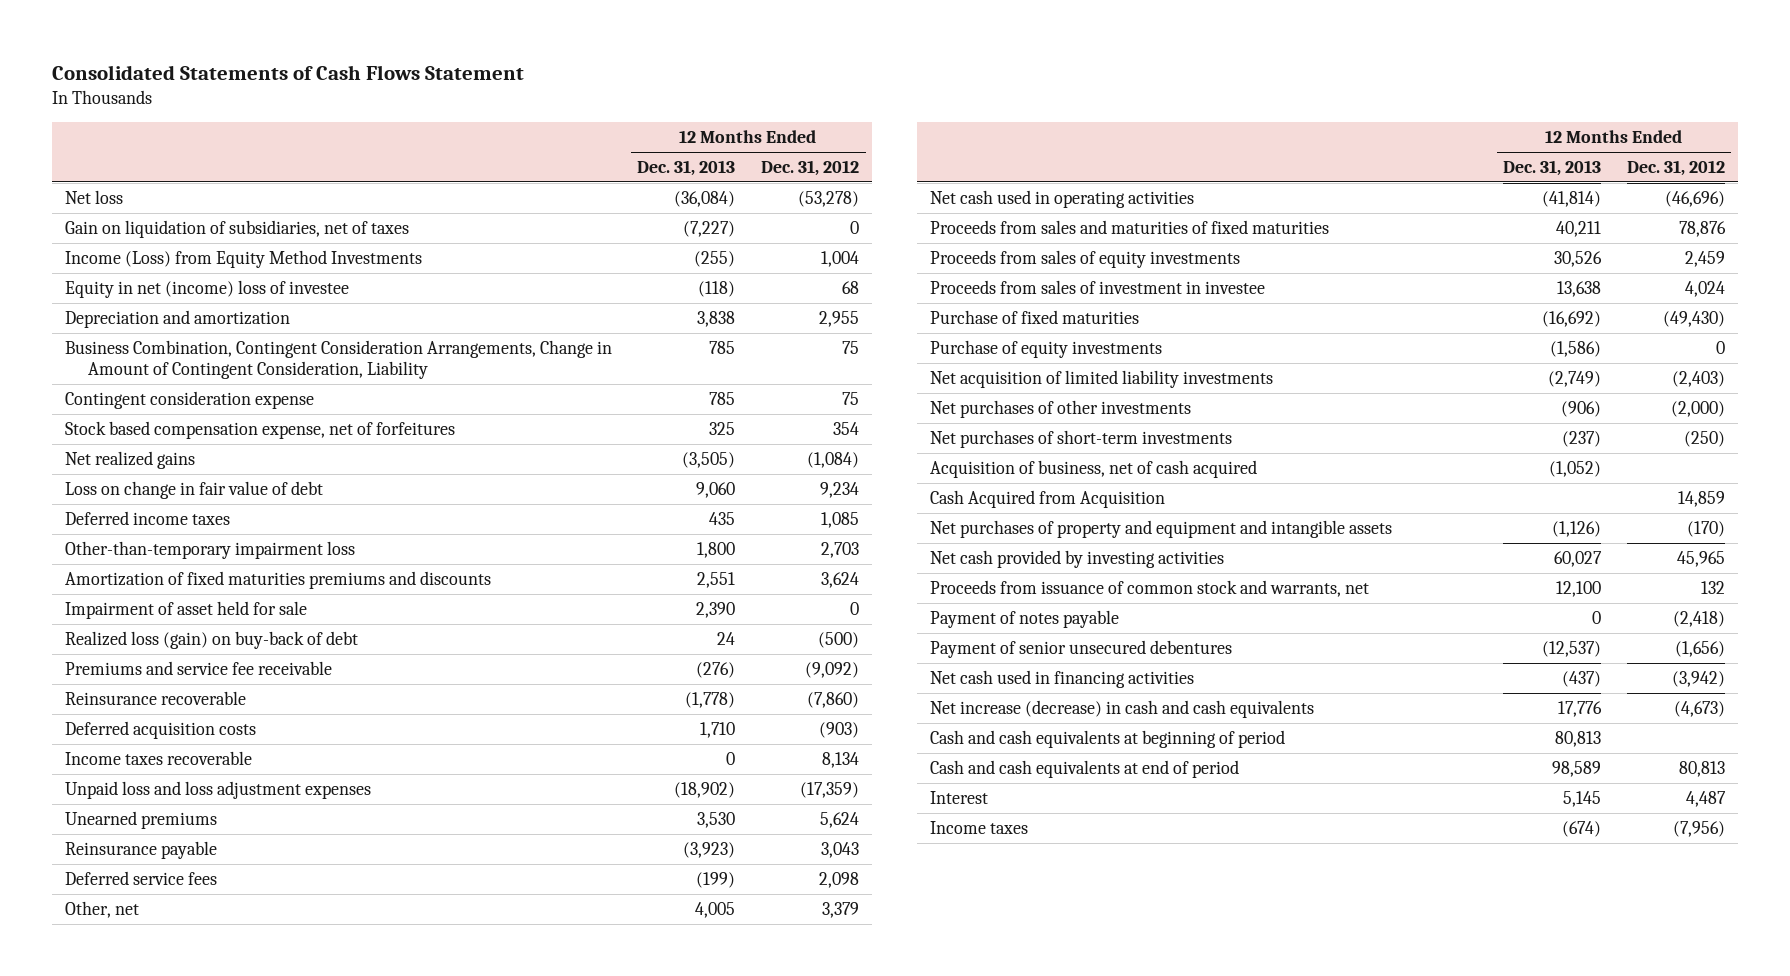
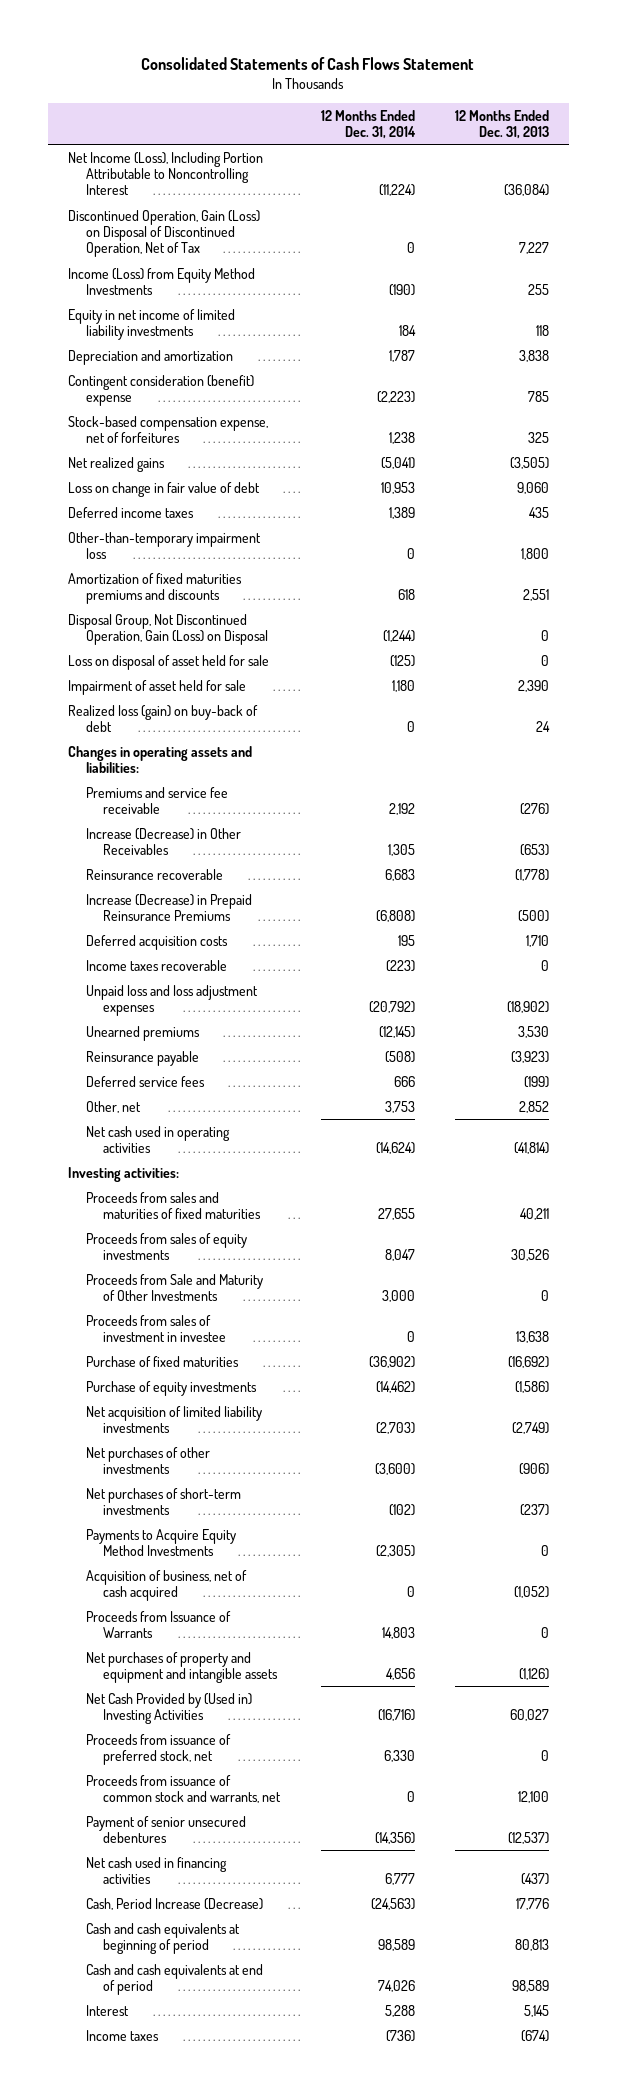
- | 12 Months Ended Dec. 31, 2013 | 12 Months Ended Dec. 31, 2012
+ | 12 Months Ended Dec. 31, 2014 | 12 Months Ended Dec. 31, 2013
- Net loss | (36,084) | (53,278)
- Gain on liquidation of subsidiaries, net of taxes | (7,227) | 0
- Income (Loss) from Equity Method Investments | (255) | 1,004
- Equity in net (income) loss of investee | (118) | 68
+ Net Income (Loss), Including Portion Attributable to Noncontrolling Interest | (11,224) | (36,084)
+ Discontinued Operation, Gain (Loss) on Disposal of Discontinued Operation, Net of Tax | 0 | 7,227
+ Income (Loss) from Equity Method Investments | (190) | 255
+ Equity in net income of limited liability investments | 184 | 118
- Business Combination, Contingent Consideration Arrangements, Change in Amount of Contingent Consideration, Liability | 785 | 75
- Contingent consideration expense | 785 | 75
- Stock based compensation expense, net of forfeitures | 325 | 354
+ Contingent consideration (benefit) expense | (2,223) | 785
+ Stock-based compensation expense, net of forfeitures | 1,238 | 325
+ Disposal Group, Not Discontinued Operation, Gain (Loss) on Disposal | (1,244) | 0
+ Loss on disposal of asset held for sale | (125) | 0
+ Changes in operating assets and liabilities:
+ Increase (Decrease) in Other Receivables | 1,305 | (653)
+ Increase (Decrease) in Prepaid Reinsurance Premiums | (6,808) | (500)
- Other, net | 4,005 | 3,379
+ Other, net | 3,753 | 2,852
+ Investing activities:
+ Proceeds from Sale and Maturity of Other Investments | 3,000 | 0
+ Payments to Acquire Equity Method Investments | (2,305) | 0
- Cash Acquired from Acquisition | | 14,859
+ Proceeds from Issuance of Warrants | 14,803 | 0
- Net cash provided by investing activities | 60,027 | 45,965
+ Net Cash Provided by (Used in) Investing Activities | (16,716) | 60,027
+ Proceeds from issuance of preferred stock, net | 6,330 | 0
- Payment of notes payable | 0 | (2,418)
- Net increase (decrease) in cash and cash equivalents | 17,776 | (4,673)
+ Cash, Period Increase (Decrease) | (24,563) | 17,776

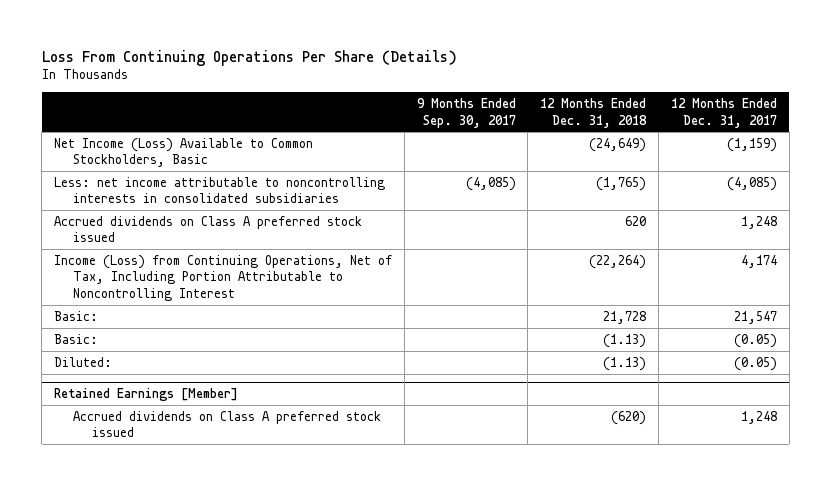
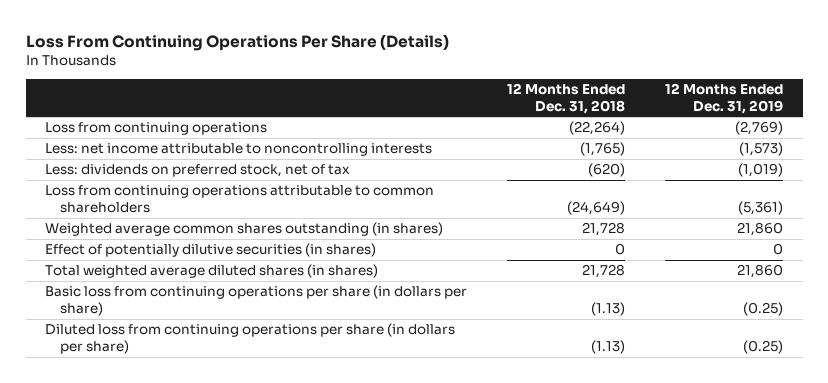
- | 9 Months Ended Sep. 30, 2017 | 12 Months Ended Dec. 31, 2018 | 12 Months Ended Dec. 31, 2017
+ | 12 Months Ended Dec. 31, 2018 | 12 Months Ended Dec. 31, 2019
- Net Income (Loss) Available to Common Stockholders, Basic | | (24,649) | (1,159)
- Less: net income attributable to noncontrolling interests in consolidated subsidiaries | (4,085) | (1,765) | (4,085)
- Accrued dividends on Class A preferred stock issued | | 620 | 1,248
- Income (Loss) from Continuing Operations, Net of Tax, Including Portion Attributable to Noncontrolling Interest | | (22,264) | 4,174
- Basic: | | 21,728 | 21,547
- Basic: | | (1.13) | (0.05)
- Diluted: | | (1.13) | (0.05)
- Retained Earnings [Member]
- Accrued dividends on Class A preferred stock issued | | (620) | 1,248
+ Loss from continuing operations | (22,264) | (2,769)
+ Less: net income attributable to noncontrolling interests | (1,765) | (1,573)
+ Less: dividends on preferred stock, net of tax | (620) | (1,019)
+ Loss from continuing operations attributable to common shareholders | (24,649) | (5,361)
+ Weighted average common shares outstanding (in shares) | 21,728 | 21,860
+ Effect of potentially dilutive securities (in shares) | 0 | 0
+ Total weighted average diluted shares (in shares) | 21,728 | 21,860
+ Basic loss from continuing operations per share (in dollars per share) | (1.13) | (0.25)
+ Diluted loss from continuing operations per share (in dollars per share) | (1.13) | (0.25)

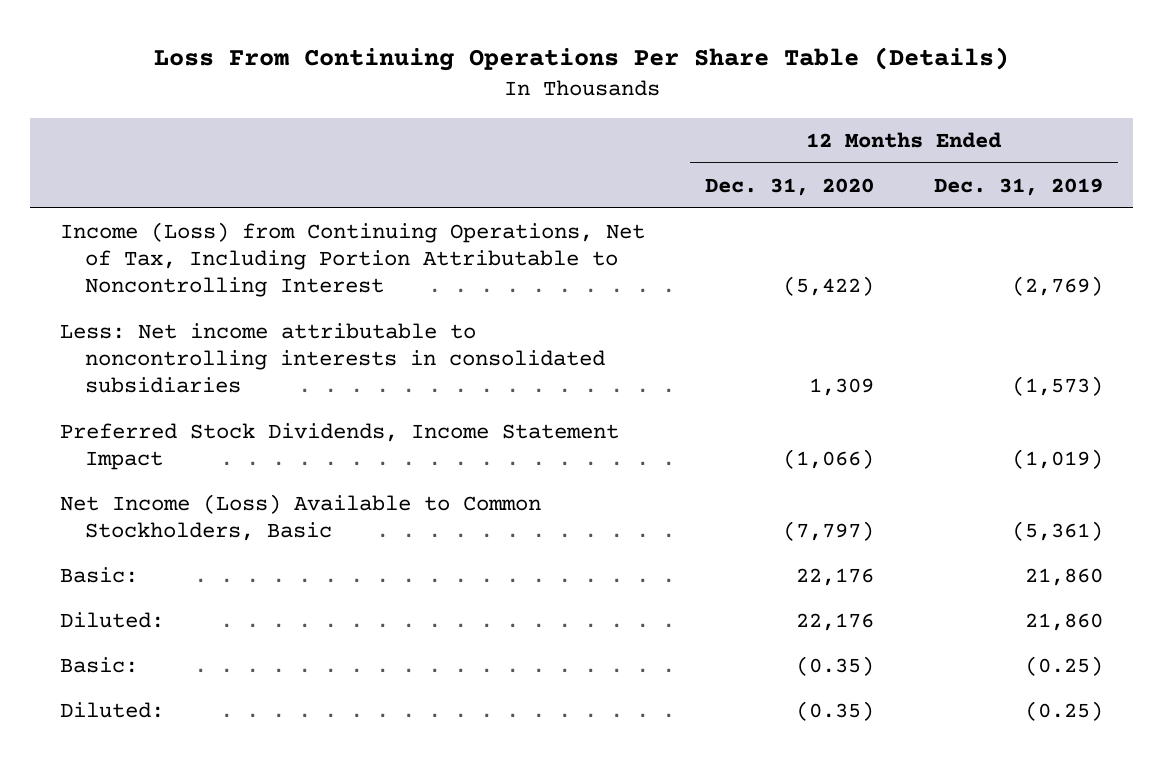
- Loss From Continuing Operations Per Share (Details)
+ Loss From Continuing Operations Per Share Table (Details)
- | 12 Months Ended Dec. 31, 2018 | 12 Months Ended Dec. 31, 2019
+ | 12 Months Ended Dec. 31, 2020 | 12 Months Ended Dec. 31, 2019
- Loss from continuing operations | (22,264) | (2,769)
- Less: net income attributable to noncontrolling interests | (1,765) | (1,573)
- Less: dividends on preferred stock, net of tax | (620) | (1,019)
- Loss from continuing operations attributable to common shareholders | (24,649) | (5,361)
- Weighted average common shares outstanding (in shares) | 21,728 | 21,860
- Effect of potentially dilutive securities (in shares) | 0 | 0
- Total weighted average diluted shares (in shares) | 21,728 | 21,860
- Basic loss from continuing operations per share (in dollars per share) | (1.13) | (0.25)
- Diluted loss from continuing operations per share (in dollars per share) | (1.13) | (0.25)
+ Income (Loss) from Continuing Operations, Net of Tax, Including Portion Attributable to Noncontrolling Interest | (5,422) | (2,769)
+ Less: Net income attributable to noncontrolling interests in consolidated subsidiaries | 1,309 | (1,573)
+ Preferred Stock Dividends, Income Statement Impact | (1,066) | (1,019)
+ Net Income (Loss) Available to Common Stockholders, Basic | (7,797) | (5,361)
+ Basic: | 22,176 | 21,860
+ Diluted: | 22,176 | 21,860
+ Basic: | (0.35) | (0.25)
+ Diluted: | (0.35) | (0.25)

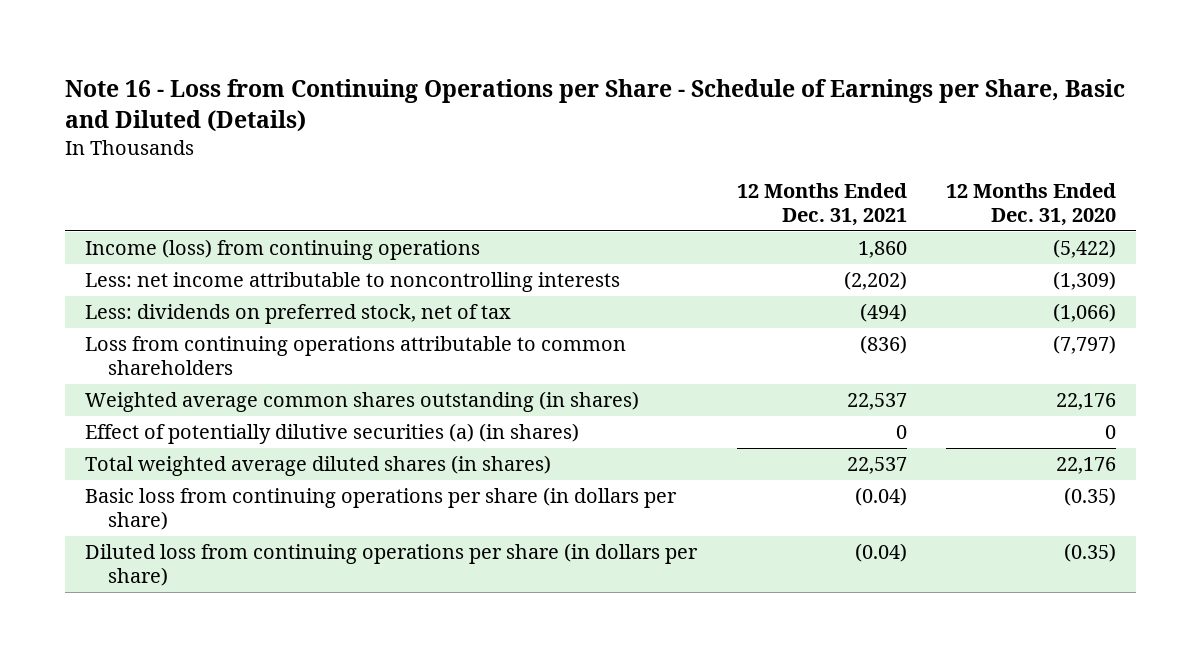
- Loss From Continuing Operations Per Share Table (Details)
+ Note 16 - Loss from Continuing Operations per Share - Schedule of Earnings per Share, Basic and Diluted (Details)
- | 12 Months Ended Dec. 31, 2020 | 12 Months Ended Dec. 31, 2019
+ | 12 Months Ended Dec. 31, 2021 | 12 Months Ended Dec. 31, 2020
- Income (Loss) from Continuing Operations, Net of Tax, Including Portion Attributable to Noncontrolling Interest | (5,422) | (2,769)
- Less: Net income attributable to noncontrolling interests in consolidated subsidiaries | 1,309 | (1,573)
- Preferred Stock Dividends, Income Statement Impact | (1,066) | (1,019)
- Net Income (Loss) Available to Common Stockholders, Basic | (7,797) | (5,361)
- Basic: | 22,176 | 21,860
- Diluted: | 22,176 | 21,860
- Basic: | (0.35) | (0.25)
- Diluted: | (0.35) | (0.25)
+ Income (loss) from continuing operations | 1,860 | (5,422)
+ Less: net income attributable to noncontrolling interests | (2,202) | (1,309)
+ Less: dividends on preferred stock, net of tax | (494) | (1,066)
+ Loss from continuing operations attributable to common shareholders | (836) | (7,797)
+ Weighted average common shares outstanding (in shares) | 22,537 | 22,176
+ Effect of potentially dilutive securities (a) (in shares) | 0 | 0
+ Total weighted average diluted shares (in shares) | 22,537 | 22,176
+ Basic loss from continuing operations per share (in dollars per share) | (0.04) | (0.35)
+ Diluted loss from continuing operations per share (in dollars per share) | (0.04) | (0.35)

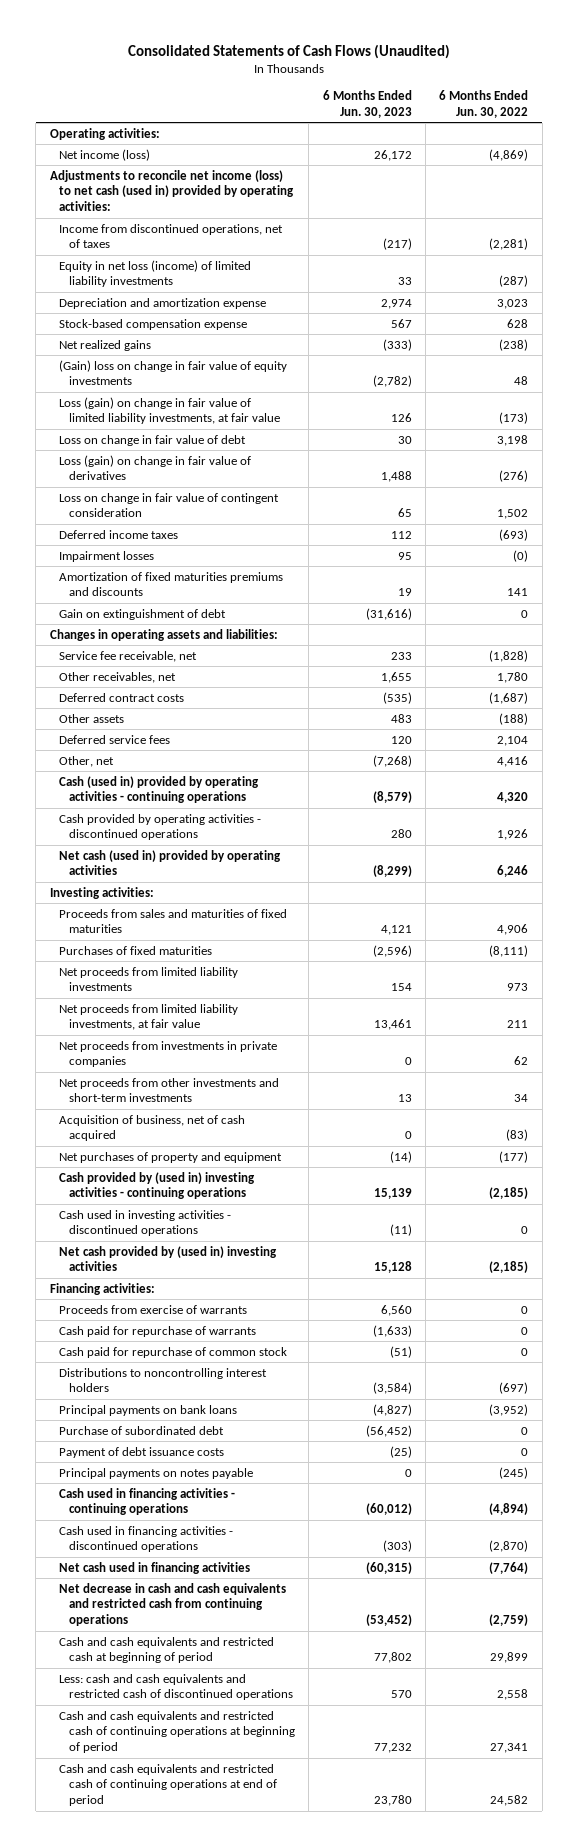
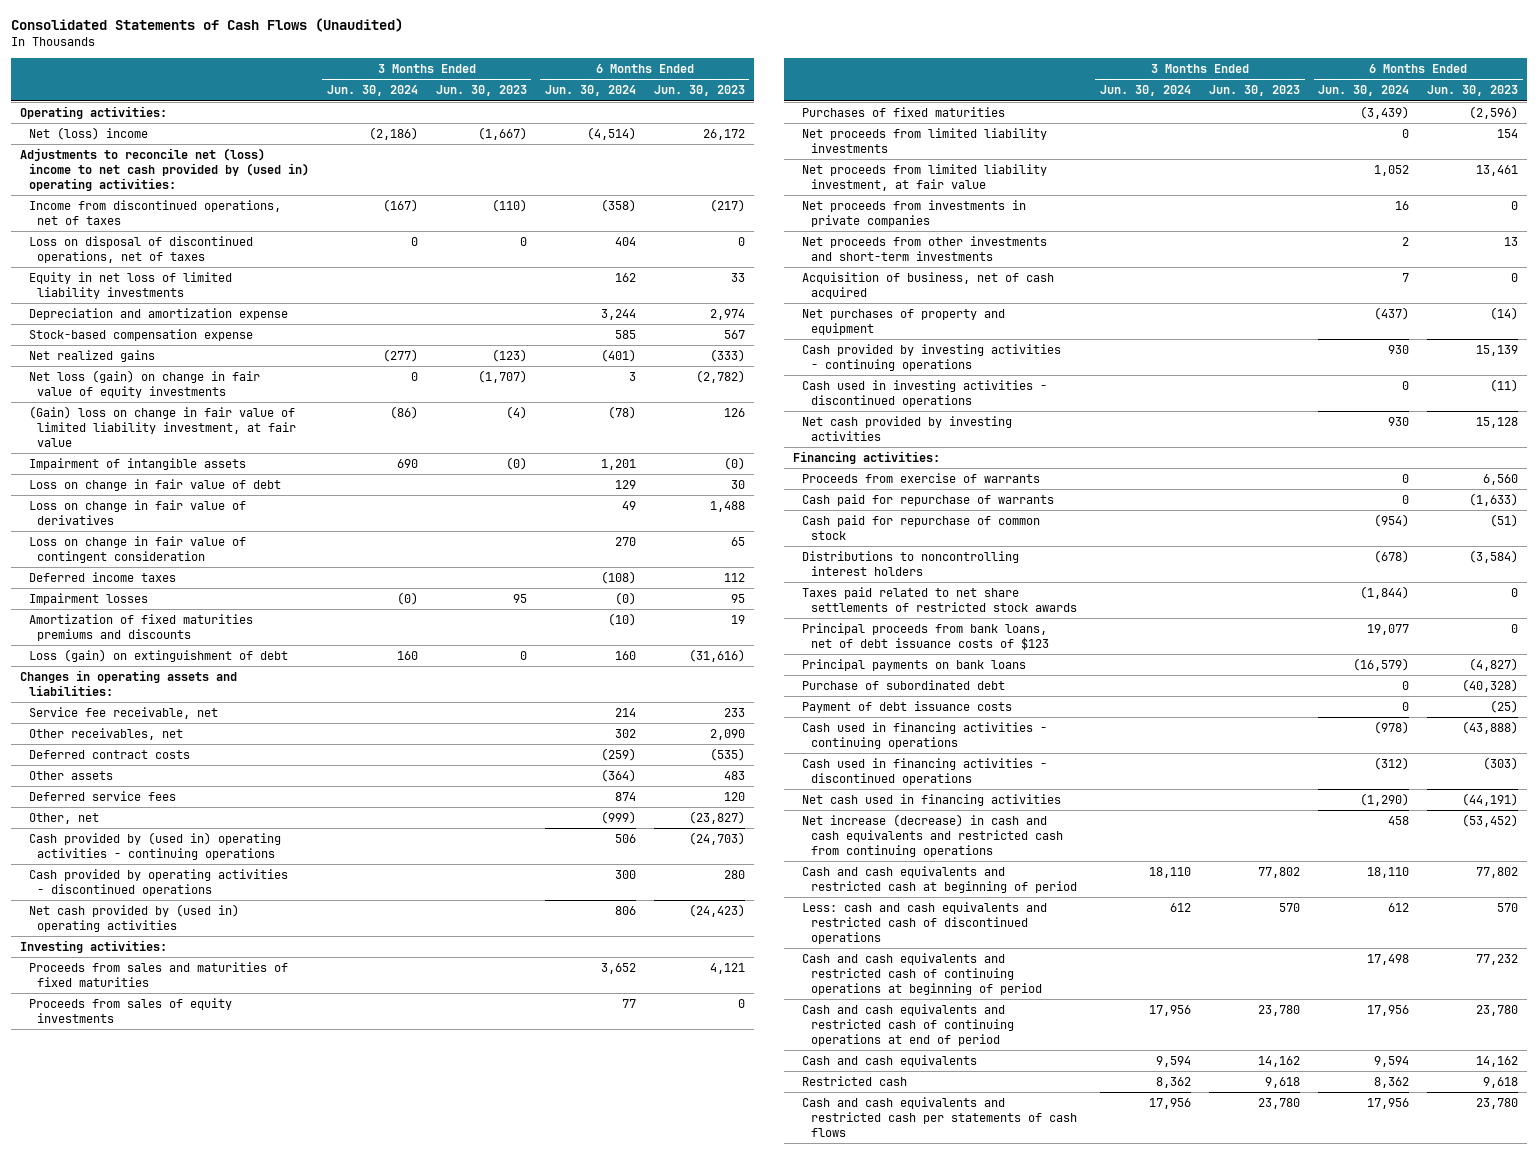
- | 6 Months Ended Jun. 30, 2023 | 6 Months Ended Jun. 30, 2022
+ | 3 Months Ended Jun. 30, 2024 | 3 Months Ended Jun. 30, 2023 | 6 Months Ended Jun. 30, 2024 | 6 Months Ended Jun. 30, 2023
- Net income (loss) | 26,172 | (4,869)
- Adjustments to reconcile net income (loss) to net cash (used in) provided by operating activities:
+ Net (loss) income | (2,186) | (1,667) | (4,514) | 26,172
+ Adjustments to reconcile net (loss) income to net cash provided by (used in) operating activities:
- Equity in net loss (income) of limited liability investments | 33 | (287)
+ Loss on disposal of discontinued operations, net of taxes | 0 | 0 | 404 | 0
+ Equity in net loss of limited liability investments | | | 162 | 33
- (Gain) loss on change in fair value of equity investments | (2,782) | 48
- Loss (gain) on change in fair value of limited liability investments, at fair value | 126 | (173)
+ Net loss (gain) on change in fair value of equity investments | 0 | (1,707) | 3 | (2,782)
+ (Gain) loss on change in fair value of limited liability investment, at fair value | (86) | (4) | (78) | 126
+ Impairment of intangible assets | 690 | (0) | 1,201 | (0)
- Loss (gain) on change in fair value of derivatives | 1,488 | (276)
+ Loss on change in fair value of derivatives | | | 49 | 1,488
- Gain on extinguishment of debt | (31,616) | 0
+ Loss (gain) on extinguishment of debt | 160 | 0 | 160 | (31,616)
- Other receivables, net | 1,655 | 1,780
+ Other receivables, net | | | 302 | 2,090
- Other, net | (7,268) | 4,416
- Cash (used in) provided by operating activities - continuing operations | (8,579) | 4,320
+ Other, net | | | (999) | (23,827)
+ Cash provided by (used in) operating activities - continuing operations | | | 506 | (24,703)
- Net cash (used in) provided by operating activities | (8,299) | 6,246
+ Net cash provided by (used in) operating activities | | | 806 | (24,423)
+ Proceeds from sales of equity investments | | | 77 | 0
- Net proceeds from limited liability investments, at fair value | 13,461 | 211
+ Net proceeds from limited liability investment, at fair value | | | 1,052 | 13,461
- Cash provided by (used in) investing activities - continuing operations | 15,139 | (2,185)
+ Cash provided by investing activities - continuing operations | | | 930 | 15,139
- Net cash provided by (used in) investing activities | 15,128 | (2,185)
+ Net cash provided by investing activities | | | 930 | 15,128
+ Taxes paid related to net share settlements of restricted stock awards | | | (1,844) | 0
+ Principal proceeds from bank loans, net of debt issuance costs of $123 | | | 19,077 | 0
- Purchase of subordinated debt | (56,452) | 0
+ Purchase of subordinated debt | | | 0 | (40,328)
- Principal payments on notes payable | 0 | (245)
- Cash used in financing activities - continuing operations | (60,012) | (4,894)
+ Cash used in financing activities - continuing operations | | | (978) | (43,888)
- Net cash used in financing activities | (60,315) | (7,764)
- Net decrease in cash and cash equivalents and restricted cash from continuing operations | (53,452) | (2,759)
+ Net cash used in financing activities | | | (1,290) | (44,191)
+ Net increase (decrease) in cash and cash equivalents and restricted cash from continuing operations | | | 458 | (53,452)
+ Cash and cash equivalents | 9,594 | 14,162 | 9,594 | 14,162
+ Restricted cash | 8,362 | 9,618 | 8,362 | 9,618
+ Cash and cash equivalents and restricted cash per statements of cash flows | 17,956 | 23,780 | 17,956 | 23,780

